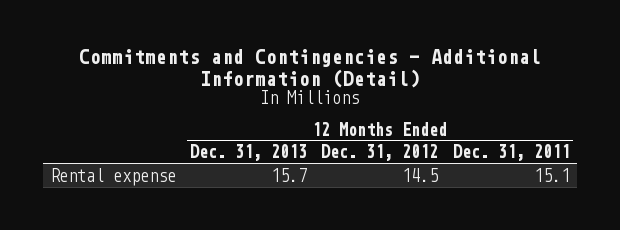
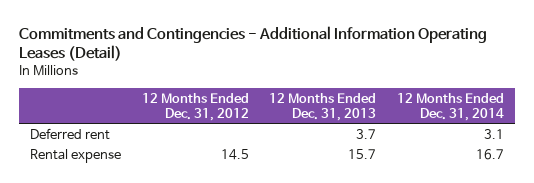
- Commitments and Contingencies - Additional Information (Detail)
+ Commitments and Contingencies - Additional Information Operating Leases (Detail)
- | 12 Months Ended Dec. 31, 2013 | 12 Months Ended Dec. 31, 2012 | 12 Months Ended Dec. 31, 2011
+ | 12 Months Ended Dec. 31, 2012 | 12 Months Ended Dec. 31, 2013 | 12 Months Ended Dec. 31, 2014
+ Deferred rent | | 3.7 | 3.1

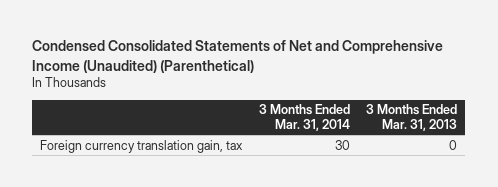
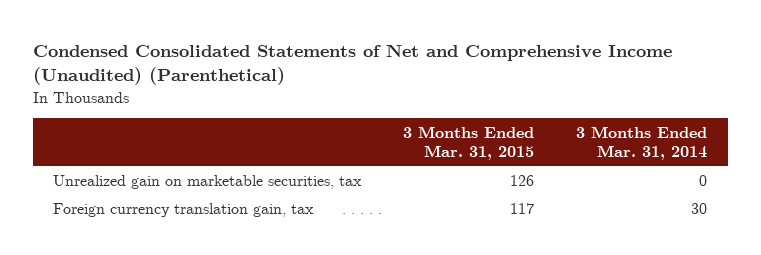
- | 3 Months Ended Mar. 31, 2014 | 3 Months Ended Mar. 31, 2013
+ | 3 Months Ended Mar. 31, 2015 | 3 Months Ended Mar. 31, 2014
+ Unrealized gain on marketable securities, tax | 126 | 0

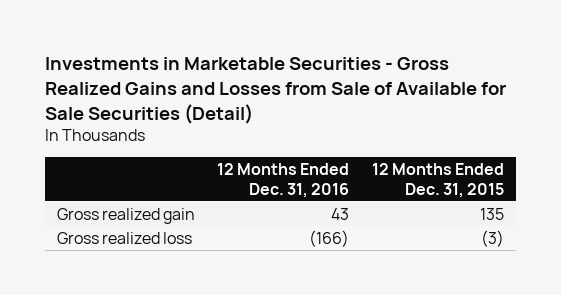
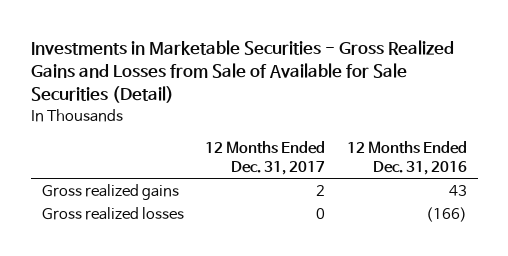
- | 12 Months Ended Dec. 31, 2016 | 12 Months Ended Dec. 31, 2015
+ | 12 Months Ended Dec. 31, 2017 | 12 Months Ended Dec. 31, 2016
- Gross realized gain | 43 | 135
- Gross realized loss | (166) | (3)
+ Gross realized gains | 2 | 43
+ Gross realized losses | 0 | (166)

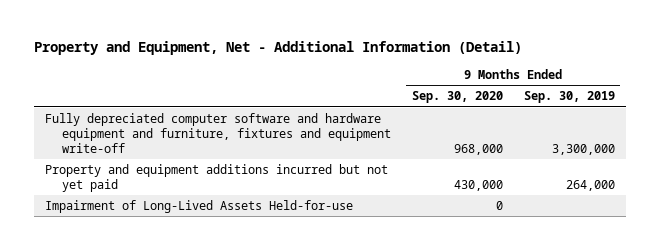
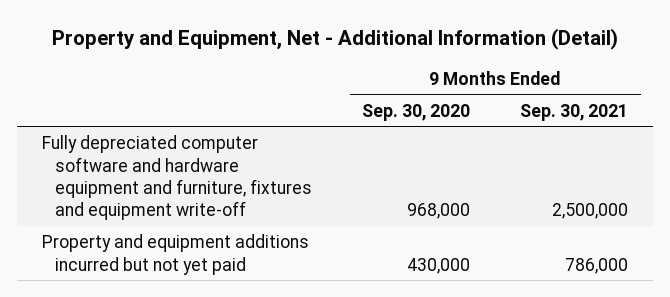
- | 9 Months Ended Sep. 30, 2020 | 9 Months Ended Sep. 30, 2019
+ | 9 Months Ended Sep. 30, 2020 | 9 Months Ended Sep. 30, 2021
- Impairment of Long-Lived Assets Held-for-use | 0 |

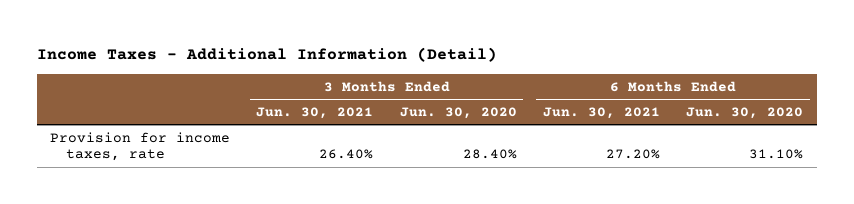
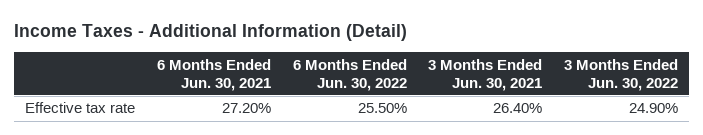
- | 3 Months Ended Jun. 30, 2021 | 3 Months Ended Jun. 30, 2020 | 6 Months Ended Jun. 30, 2021 | 6 Months Ended Jun. 30, 2020
+ | 6 Months Ended Jun. 30, 2021 | 6 Months Ended Jun. 30, 2022 | 3 Months Ended Jun. 30, 2021 | 3 Months Ended Jun. 30, 2022
- Provision for income taxes, rate | 26.40% | 28.40% | 27.20% | 31.10%
+ Effective tax rate | 27.20% | 25.50% | 26.40% | 24.90%

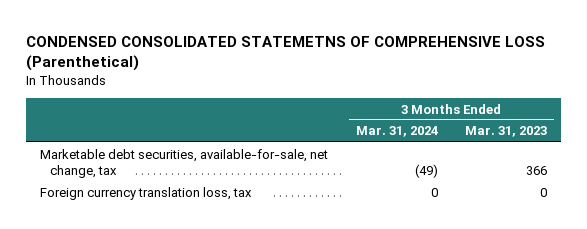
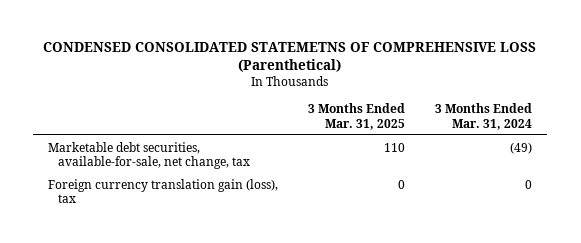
- | 3 Months Ended Mar. 31, 2024 | 3 Months Ended Mar. 31, 2023
+ | 3 Months Ended Mar. 31, 2025 | 3 Months Ended Mar. 31, 2024
- Foreign currency translation loss, tax | 0 | 0
+ Foreign currency translation gain (loss), tax | 0 | 0

